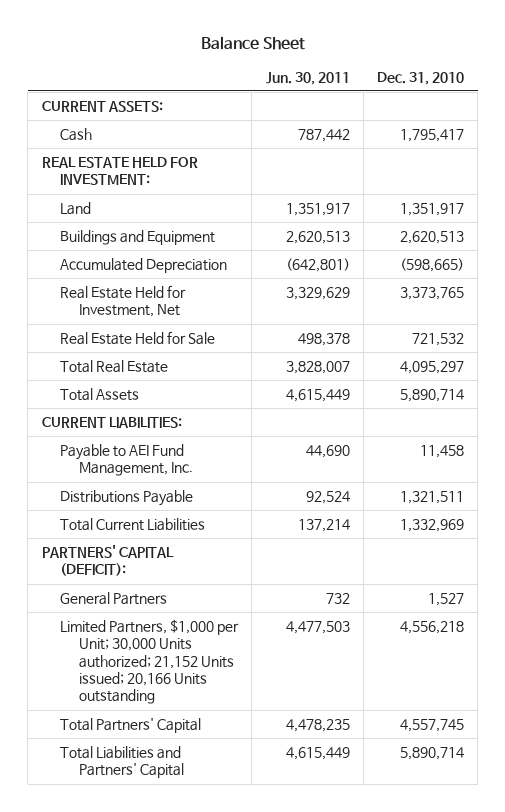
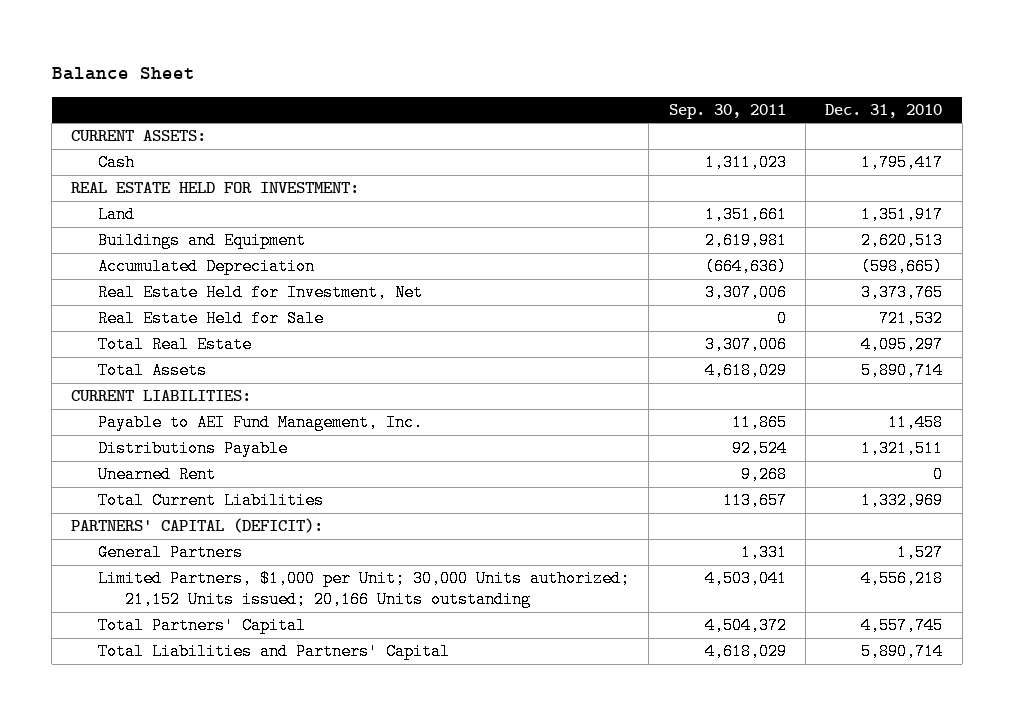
- | Jun. 30, 2011 | Dec. 31, 2010
+ | Sep. 30, 2011 | Dec. 31, 2010
+ Unearned Rent | 9,268 | 0

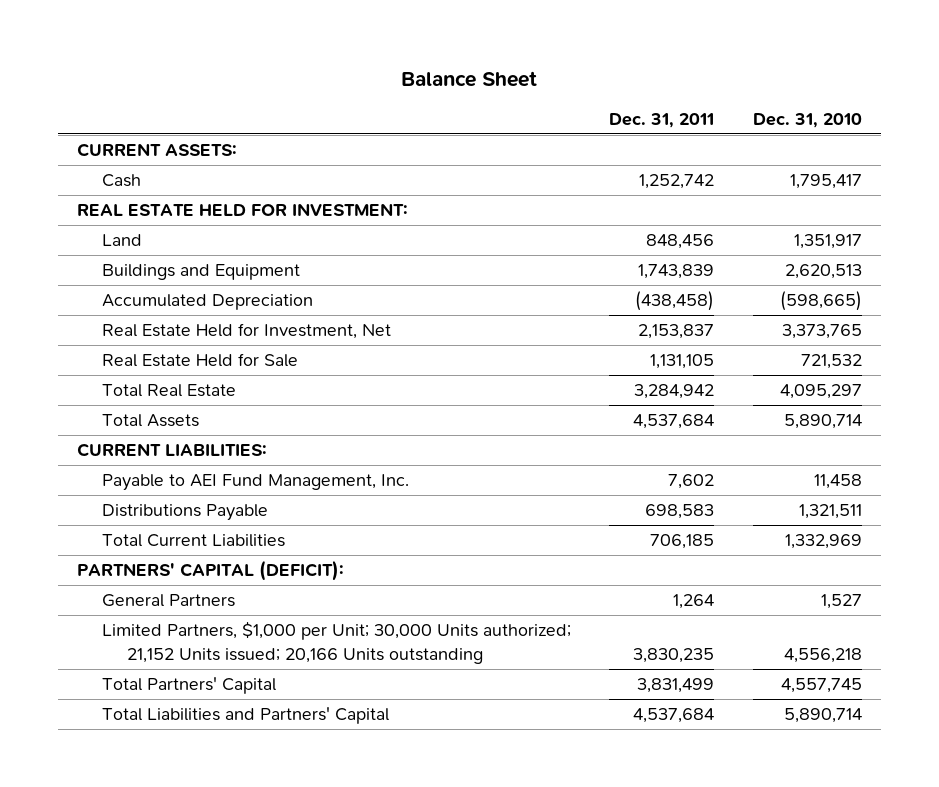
- | Sep. 30, 2011 | Dec. 31, 2010
+ | Dec. 31, 2011 | Dec. 31, 2010
- Unearned Rent | 9,268 | 0

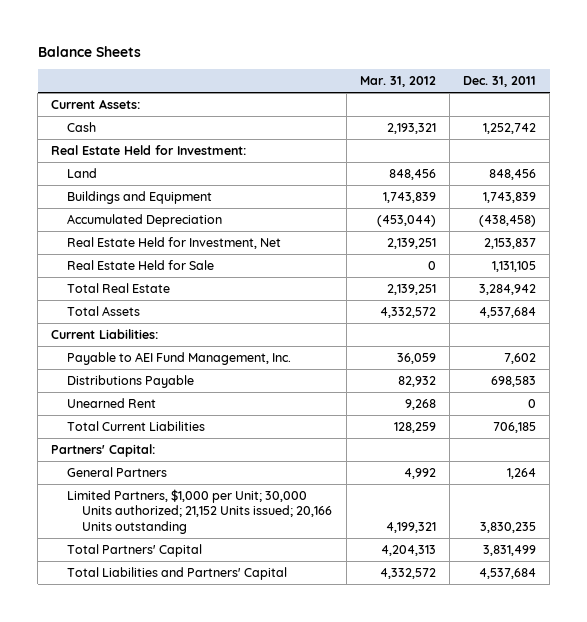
- Balance Sheet
+ Balance Sheets
- | Dec. 31, 2011 | Dec. 31, 2010
+ | Mar. 31, 2012 | Dec. 31, 2011
- CURRENT ASSETS:
+ Current Assets:
- REAL ESTATE HELD FOR INVESTMENT:
+ Real Estate Held for Investment:
- CURRENT LIABILITIES:
+ Current Liabilities:
+ Unearned Rent | 9,268 | 0
- PARTNERS' CAPITAL (DEFICIT):
+ Partners' Capital:

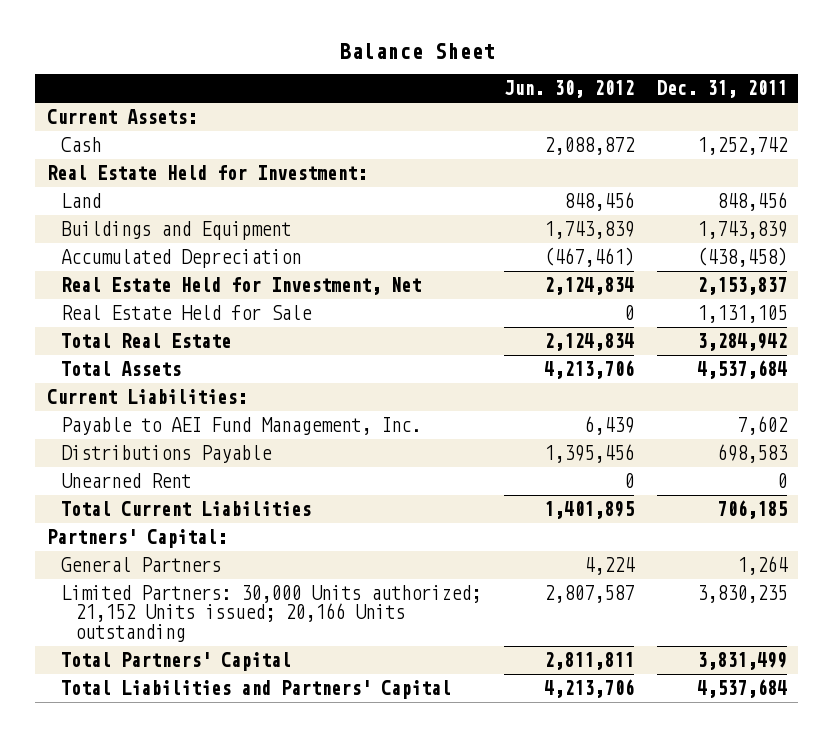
- Balance Sheets
+ Balance Sheet
- | Mar. 31, 2012 | Dec. 31, 2011
+ | Jun. 30, 2012 | Dec. 31, 2011
- Limited Partners, $1,000 per Unit; 30,000 Units authorized; 21,152 Units issued; 20,166 Units outstanding | 4,199,321 | 3,830,235
+ Limited Partners: 30,000 Units authorized; 21,152 Units issued; 20,166 Units outstanding | 2,807,587 | 3,830,235

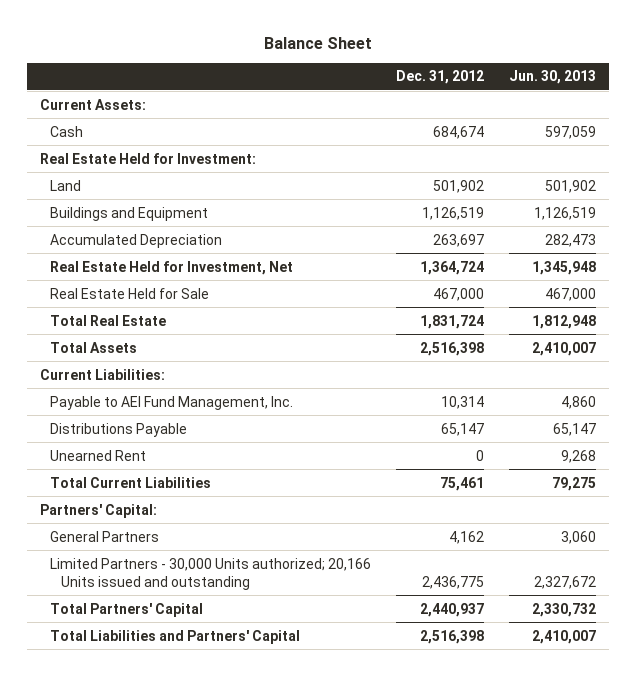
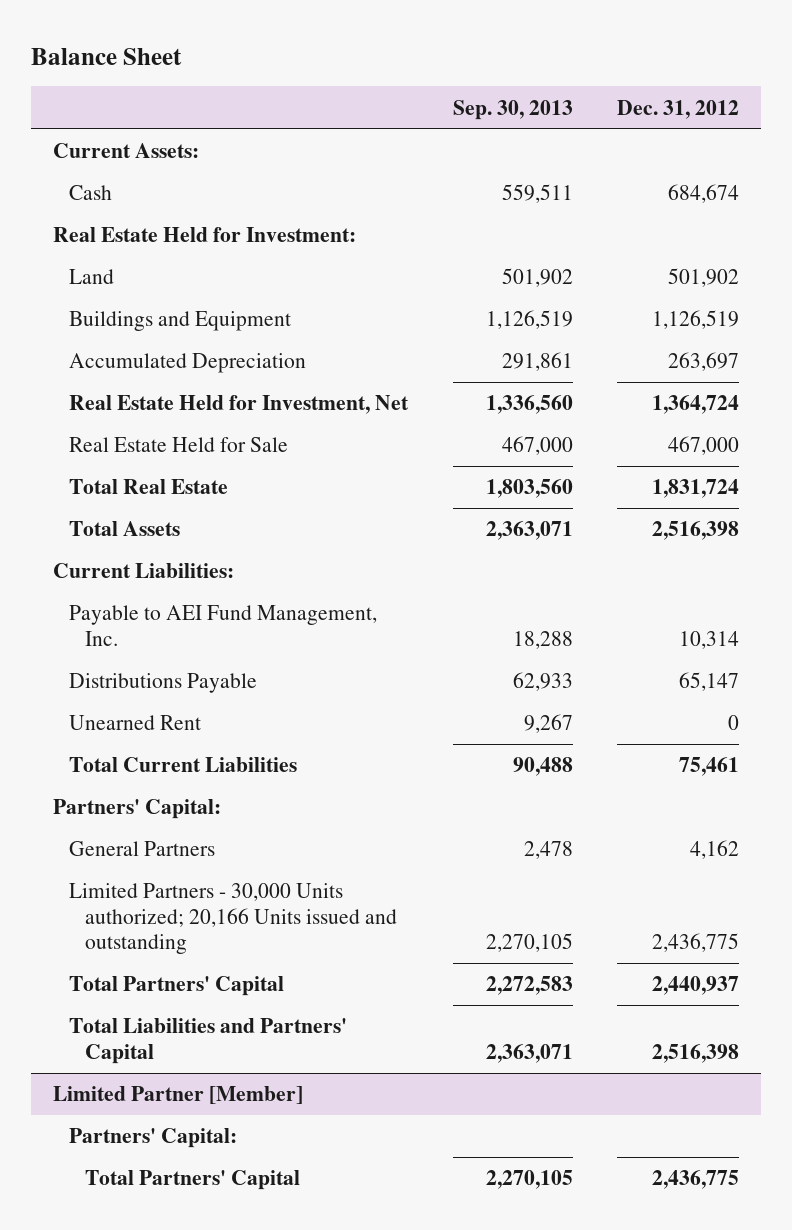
- | Dec. 31, 2012 | Jun. 30, 2013
+ | Sep. 30, 2013 | Dec. 31, 2012
+ Limited Partner [Member]
+ Partners' Capital:
+ Total Partners' Capital | 2,270,105 | 2,436,775

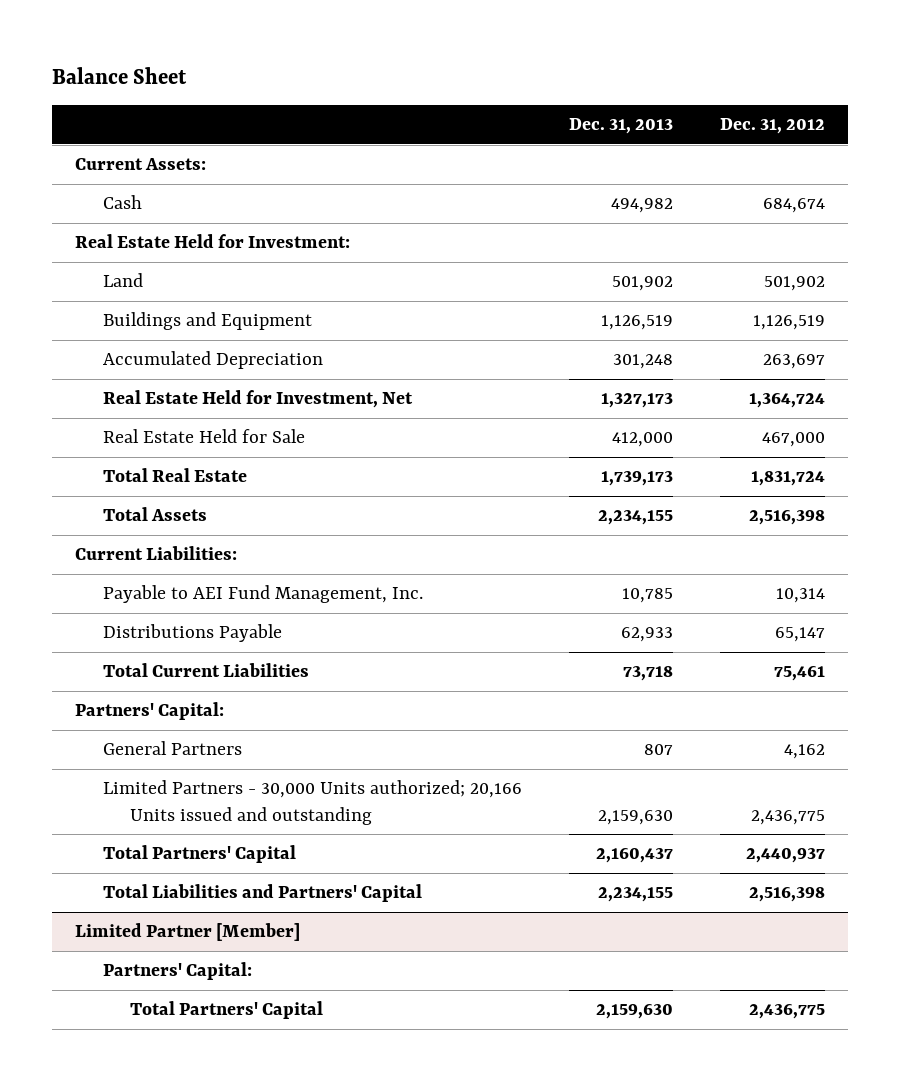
- | Sep. 30, 2013 | Dec. 31, 2012
+ | Dec. 31, 2013 | Dec. 31, 2012
- Unearned Rent | 9,267 | 0

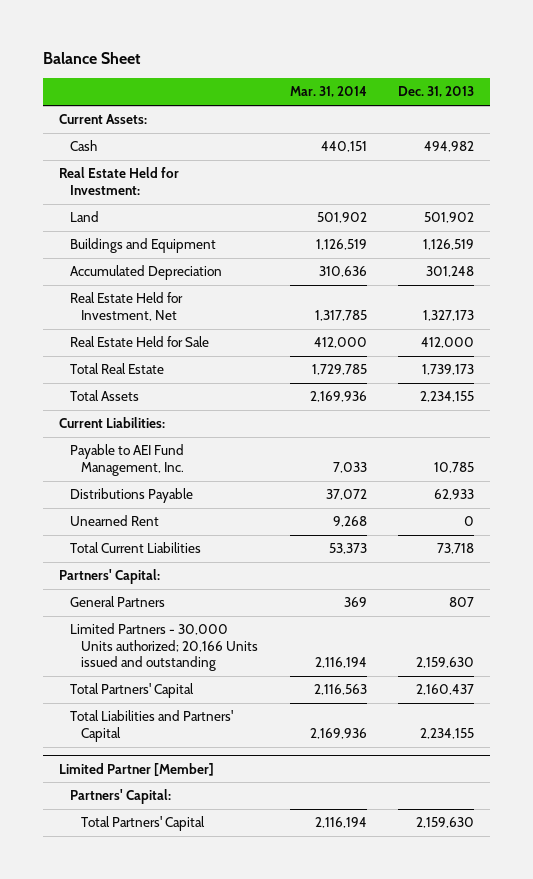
- | Dec. 31, 2013 | Dec. 31, 2012
+ | Mar. 31, 2014 | Dec. 31, 2013
+ Unearned Rent | 9,268 | 0

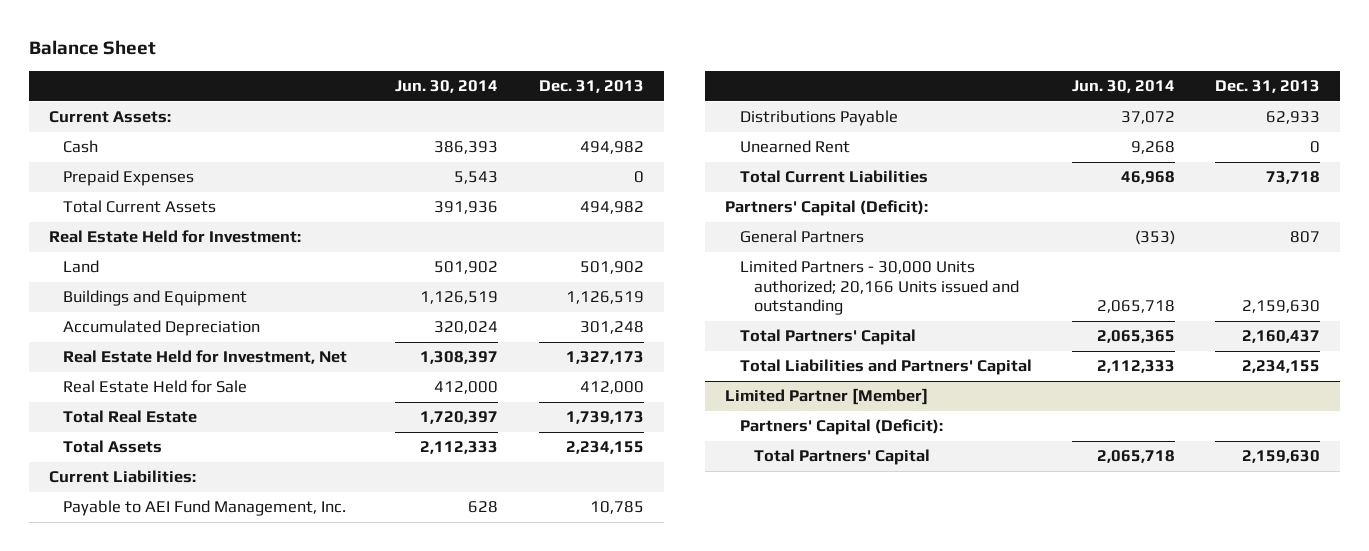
- | Mar. 31, 2014 | Dec. 31, 2013
+ | Jun. 30, 2014 | Dec. 31, 2013
+ Prepaid Expenses | 5,543 | 0
+ Total Current Assets | 391,936 | 494,982
- Partners' Capital:
+ Partners' Capital (Deficit):
@ Limited Partner [Member]
- Partners' Capital:
+ Partners' Capital (Deficit):

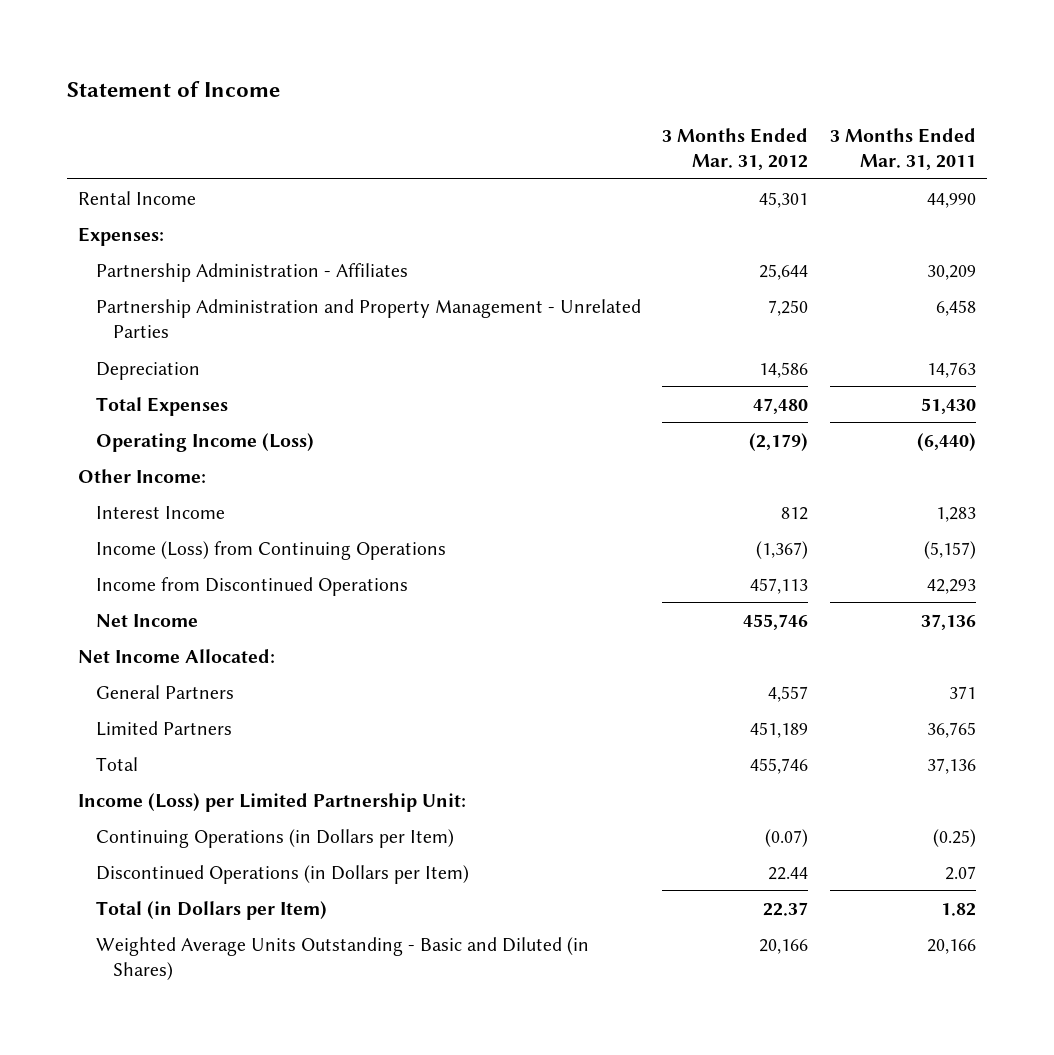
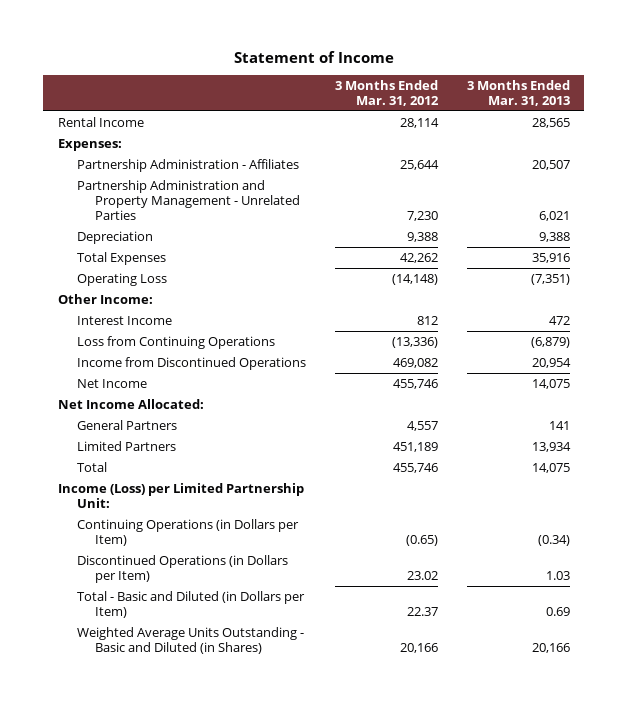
- | 3 Months Ended Mar. 31, 2012 | 3 Months Ended Mar. 31, 2011
+ | 3 Months Ended Mar. 31, 2012 | 3 Months Ended Mar. 31, 2013
- Rental Income | 45,301 | 44,990
+ Rental Income | 28,114 | 28,565
- Partnership Administration and Property Management - Unrelated Parties | 7,250 | 6,458
- Depreciation | 14,586 | 14,763
- Total Expenses | 47,480 | 51,430
- Operating Income (Loss) | (2,179) | (6,440)
+ Partnership Administration and Property Management - Unrelated Parties | 7,230 | 6,021
+ Depreciation | 9,388 | 9,388
+ Total Expenses | 42,262 | 35,916
+ Operating Loss | (14,148) | (7,351)
- Income (Loss) from Continuing Operations | (1,367) | (5,157)
- Income from Discontinued Operations | 457,113 | 42,293
+ Loss from Continuing Operations | (13,336) | (6,879)
+ Income from Discontinued Operations | 469,082 | 20,954
- Continuing Operations (in Dollars per Item) | (0.07) | (0.25)
- Discontinued Operations (in Dollars per Item) | 22.44 | 2.07
- Total (in Dollars per Item) | 22.37 | 1.82
+ Continuing Operations (in Dollars per Item) | (0.65) | (0.34)
+ Discontinued Operations (in Dollars per Item) | 23.02 | 1.03
+ Total - Basic and Diluted (in Dollars per Item) | 22.37 | 0.69

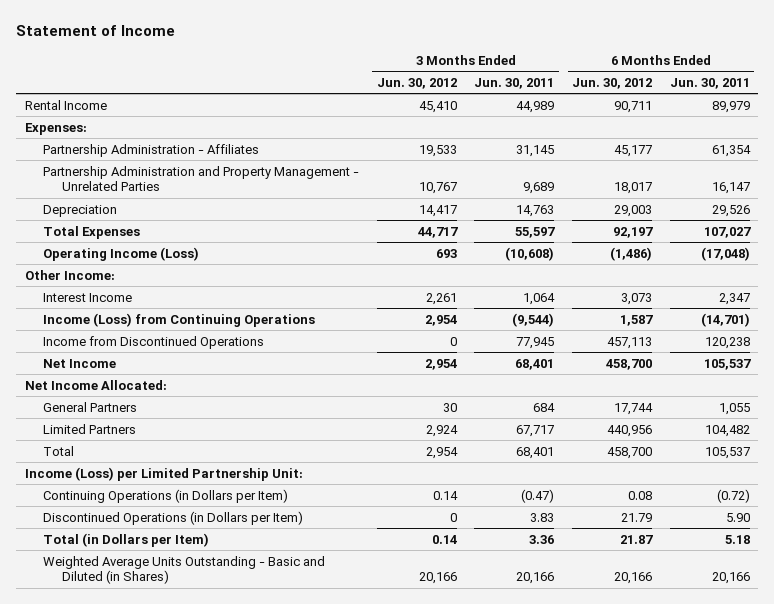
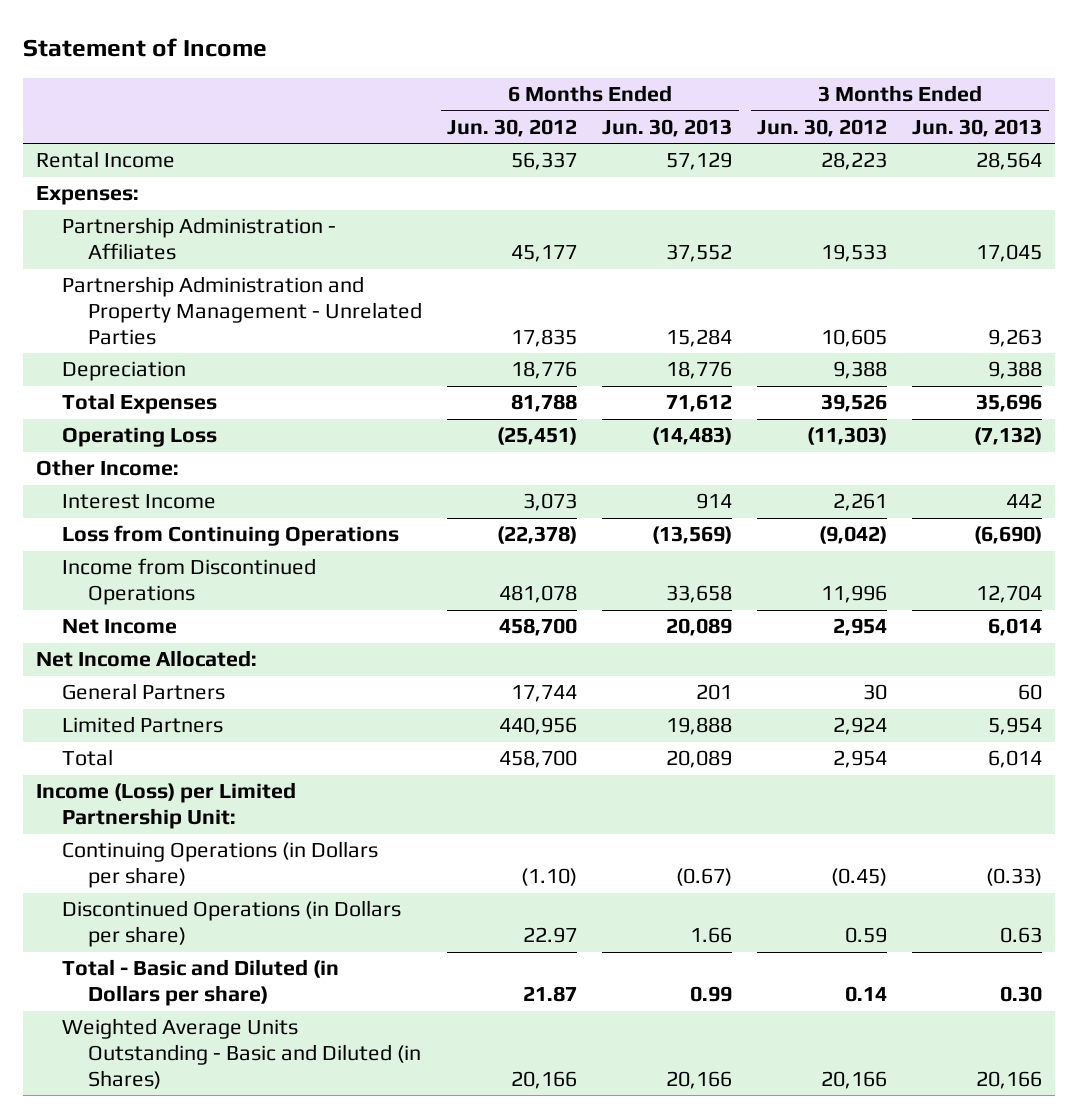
- | 3 Months Ended Jun. 30, 2012 | 3 Months Ended Jun. 30, 2011 | 6 Months Ended Jun. 30, 2012 | 6 Months Ended Jun. 30, 2011
+ | 6 Months Ended Jun. 30, 2012 | 6 Months Ended Jun. 30, 2013 | 3 Months Ended Jun. 30, 2012 | 3 Months Ended Jun. 30, 2013
- Rental Income | 45,410 | 44,989 | 90,711 | 89,979
+ Rental Income | 56,337 | 57,129 | 28,223 | 28,564
- Partnership Administration and Property Management - Unrelated Parties | 10,767 | 9,689 | 18,017 | 16,147
- Depreciation | 14,417 | 14,763 | 29,003 | 29,526
- Total Expenses | 44,717 | 55,597 | 92,197 | 107,027
- Operating Income (Loss) | 693 | (10,608) | (1,486) | (17,048)
+ Partnership Administration and Property Management - Unrelated Parties | 17,835 | 15,284 | 10,605 | 9,263
+ Depreciation | 18,776 | 18,776 | 9,388 | 9,388
+ Total Expenses | 81,788 | 71,612 | 39,526 | 35,696
+ Operating Loss | (25,451) | (14,483) | (11,303) | (7,132)
- Income (Loss) from Continuing Operations | 2,954 | (9,544) | 1,587 | (14,701)
- Income from Discontinued Operations | 0 | 77,945 | 457,113 | 120,238
+ Loss from Continuing Operations | (22,378) | (13,569) | (9,042) | (6,690)
+ Income from Discontinued Operations | 481,078 | 33,658 | 11,996 | 12,704
- Continuing Operations (in Dollars per Item) | 0.14 | (0.47) | 0.08 | (0.72)
- Discontinued Operations (in Dollars per Item) | 0 | 3.83 | 21.79 | 5.90
- Total (in Dollars per Item) | 0.14 | 3.36 | 21.87 | 5.18
+ Continuing Operations (in Dollars per share) | (1.10) | (0.67) | (0.45) | (0.33)
+ Discontinued Operations (in Dollars per share) | 22.97 | 1.66 | 0.59 | 0.63
+ Total - Basic and Diluted (in Dollars per share) | 21.87 | 0.99 | 0.14 | 0.30

